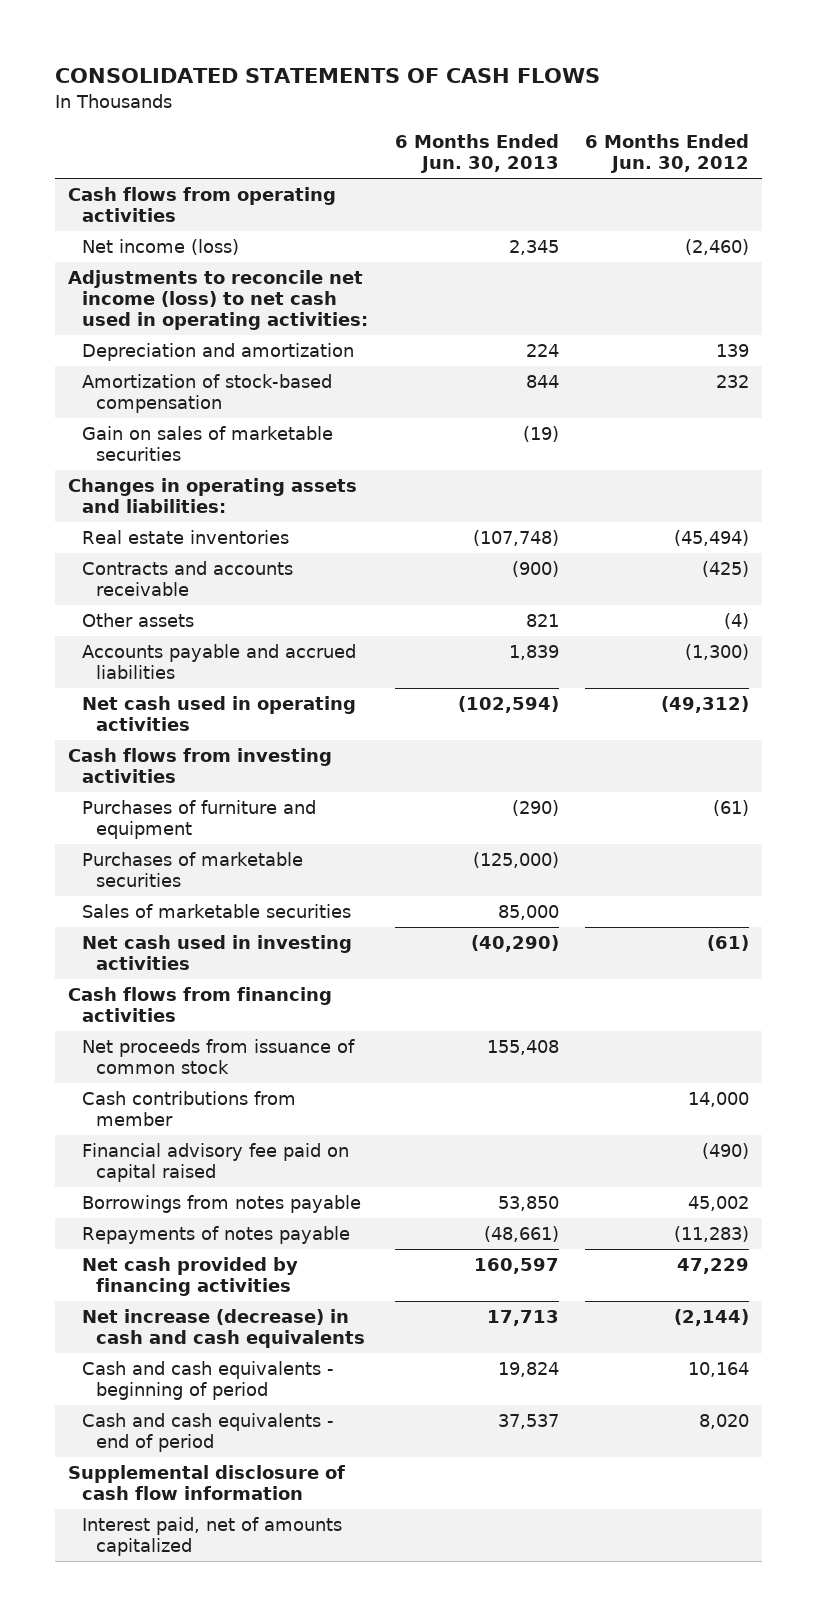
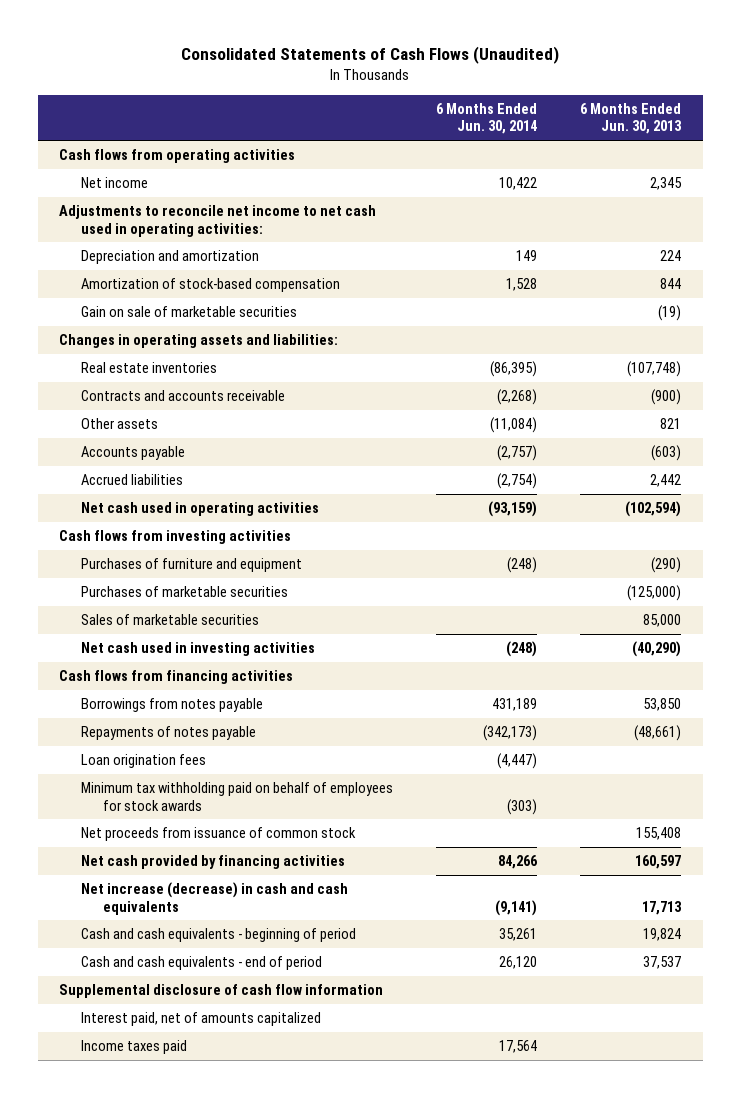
- CONSOLIDATED STATEMENTS OF CASH FLOWS
+ Consolidated Statements of Cash Flows (Unaudited)
- | 6 Months Ended Jun. 30, 2013 | 6 Months Ended Jun. 30, 2012
+ | 6 Months Ended Jun. 30, 2014 | 6 Months Ended Jun. 30, 2013
- Net income (loss) | 2,345 | (2,460)
- Adjustments to reconcile net income (loss) to net cash used in operating activities:
+ Net income | 10,422 | 2,345
+ Adjustments to reconcile net income to net cash used in operating activities:
- Gain on sales of marketable securities | (19) |
+ Gain on sale of marketable securities | | (19)
- Accounts payable and accrued liabilities | 1,839 | (1,300)
+ Accounts payable | (2,757) | (603)
+ Accrued liabilities | (2,754) | 2,442
- Cash contributions from member | | 14,000
- Financial advisory fee paid on capital raised | | (490)
+ Loan origination fees | (4,447) |
+ Minimum tax withholding paid on behalf of employees for stock awards | (303) |
moved down: Net proceeds from issuance of common stock | | 155,408
+ Income taxes paid | 17,564 |

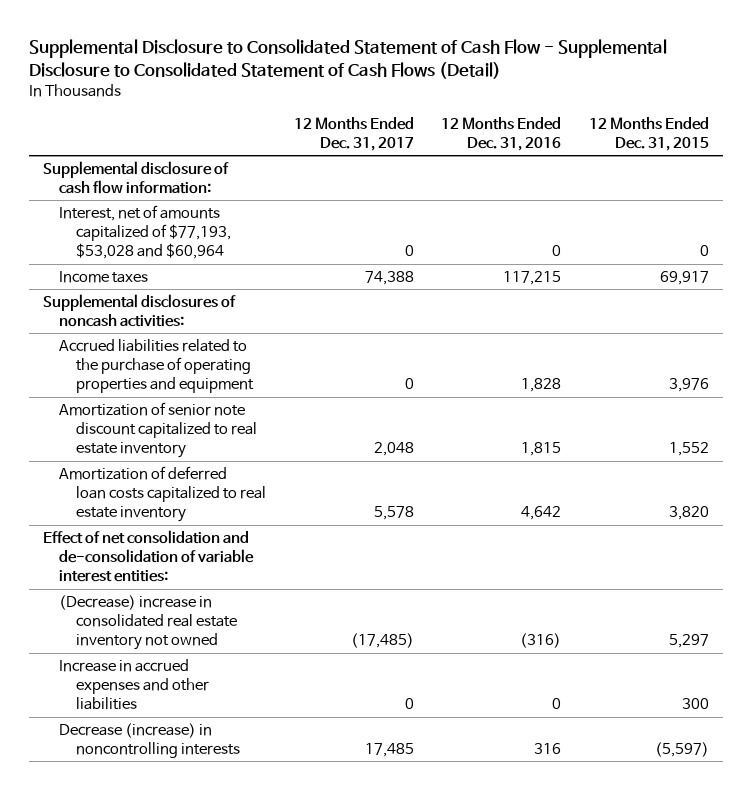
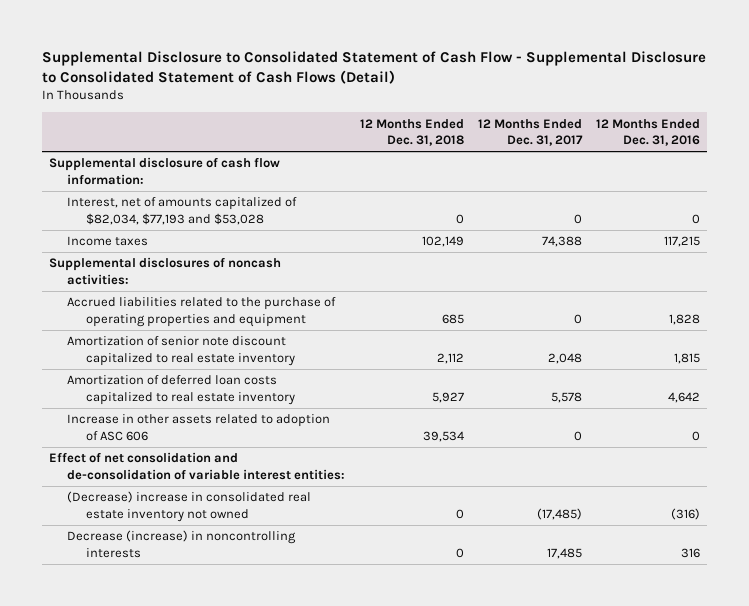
- | 12 Months Ended Dec. 31, 2017 | 12 Months Ended Dec. 31, 2016 | 12 Months Ended Dec. 31, 2015
+ | 12 Months Ended Dec. 31, 2018 | 12 Months Ended Dec. 31, 2017 | 12 Months Ended Dec. 31, 2016
- Interest, net of amounts capitalized of $77,193, $53,028 and $60,964 | 0 | 0 | 0
+ Interest, net of amounts capitalized of $82,034, $77,193 and $53,028 | 0 | 0 | 0
+ Increase in other assets related to adoption of ASC 606 | 39,534 | 0 | 0
- Increase in accrued expenses and other liabilities | 0 | 0 | 300

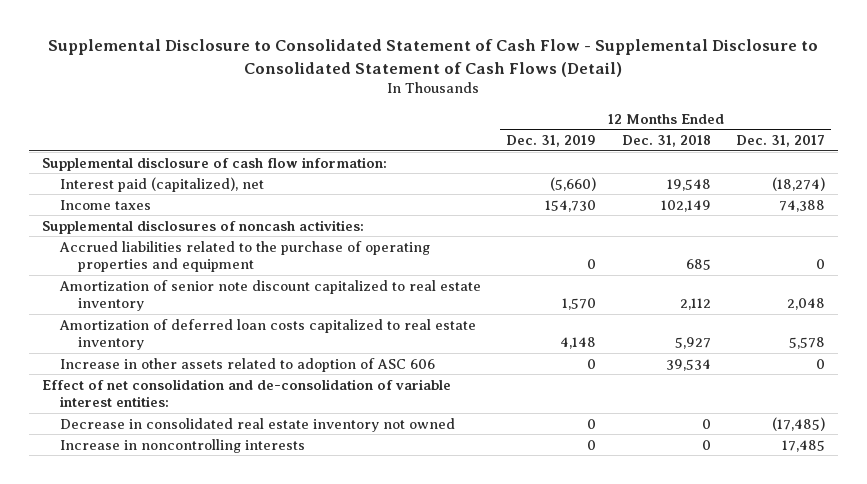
- | 12 Months Ended Dec. 31, 2018 | 12 Months Ended Dec. 31, 2017 | 12 Months Ended Dec. 31, 2016
+ | 12 Months Ended Dec. 31, 2019 | 12 Months Ended Dec. 31, 2018 | 12 Months Ended Dec. 31, 2017
- Interest, net of amounts capitalized of $82,034, $77,193 and $53,028 | 0 | 0 | 0
+ Interest paid (capitalized), net | (5,660) | 19,548 | (18,274)
- (Decrease) increase in consolidated real estate inventory not owned | 0 | (17,485) | (316)
- Decrease (increase) in noncontrolling interests | 0 | 17,485 | 316
+ Decrease in consolidated real estate inventory not owned | 0 | 0 | (17,485)
+ Increase in noncontrolling interests | 0 | 0 | 17,485

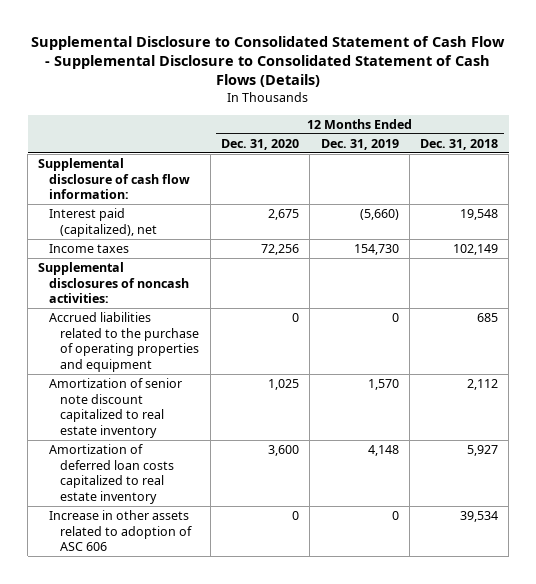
- Supplemental Disclosure to Consolidated Statement of Cash Flow - Supplemental Disclosure to Consolidated Statement of Cash Flows (Detail)
+ Supplemental Disclosure to Consolidated Statement of Cash Flow - Supplemental Disclosure to Consolidated Statement of Cash Flows (Details)
- | 12 Months Ended Dec. 31, 2019 | 12 Months Ended Dec. 31, 2018 | 12 Months Ended Dec. 31, 2017
+ | 12 Months Ended Dec. 31, 2020 | 12 Months Ended Dec. 31, 2019 | 12 Months Ended Dec. 31, 2018
- Effect of net consolidation and de-consolidation of variable interest entities:
- Decrease in consolidated real estate inventory not owned | 0 | 0 | (17,485)
- Increase in noncontrolling interests | 0 | 0 | 17,485

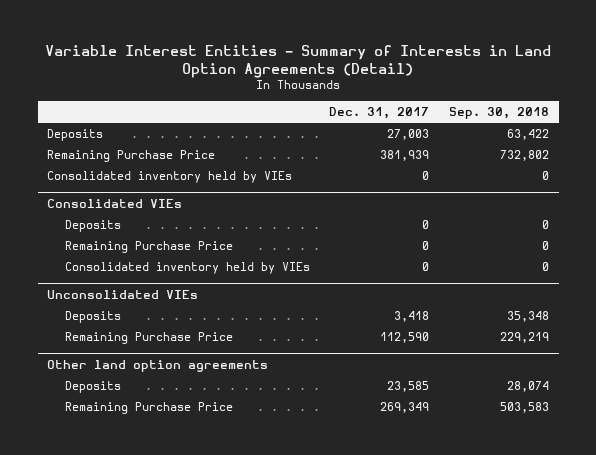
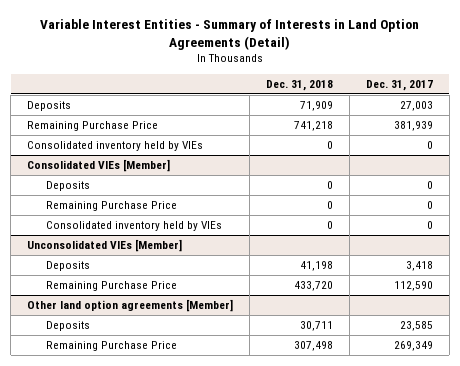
- | Dec. 31, 2017 | Sep. 30, 2018
+ | Dec. 31, 2018 | Dec. 31, 2017
- Consolidated VIEs
+ Consolidated VIEs [Member]
- Unconsolidated VIEs
+ Unconsolidated VIEs [Member]
- Other land option agreements
+ Other land option agreements [Member]

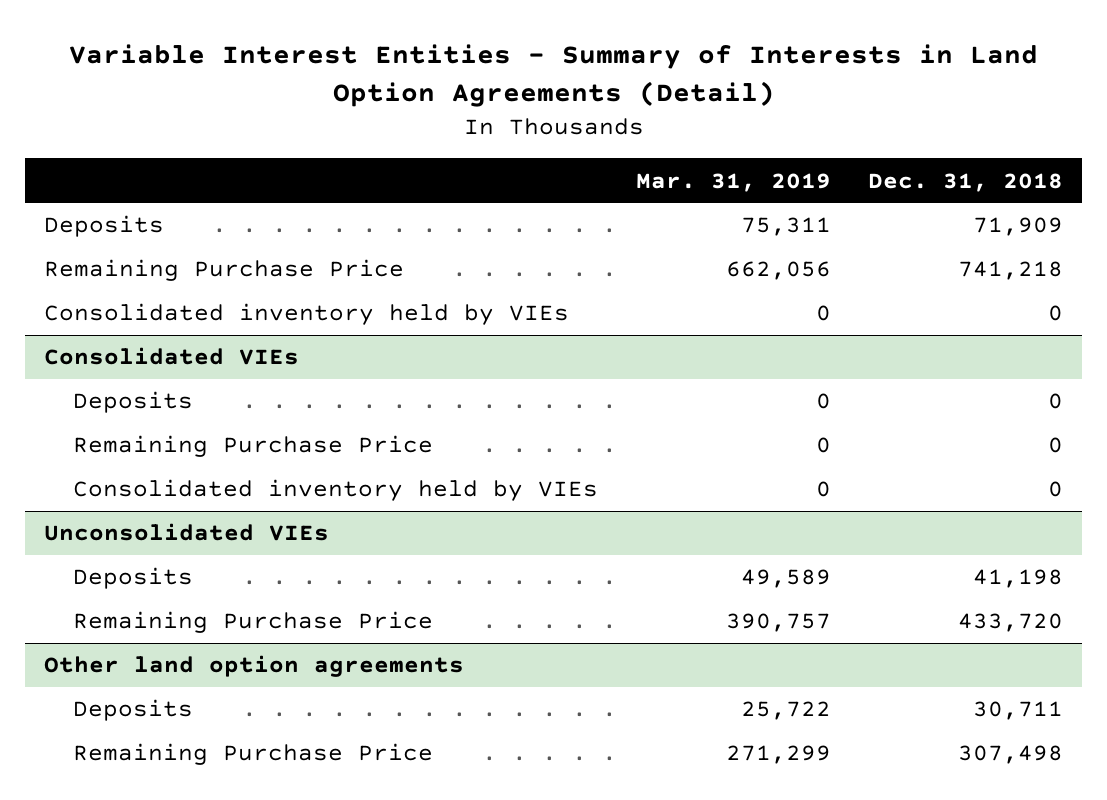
- | Dec. 31, 2018 | Dec. 31, 2017
+ | Mar. 31, 2019 | Dec. 31, 2018
- Consolidated VIEs [Member]
+ Consolidated VIEs
- Unconsolidated VIEs [Member]
+ Unconsolidated VIEs
- Other land option agreements [Member]
+ Other land option agreements

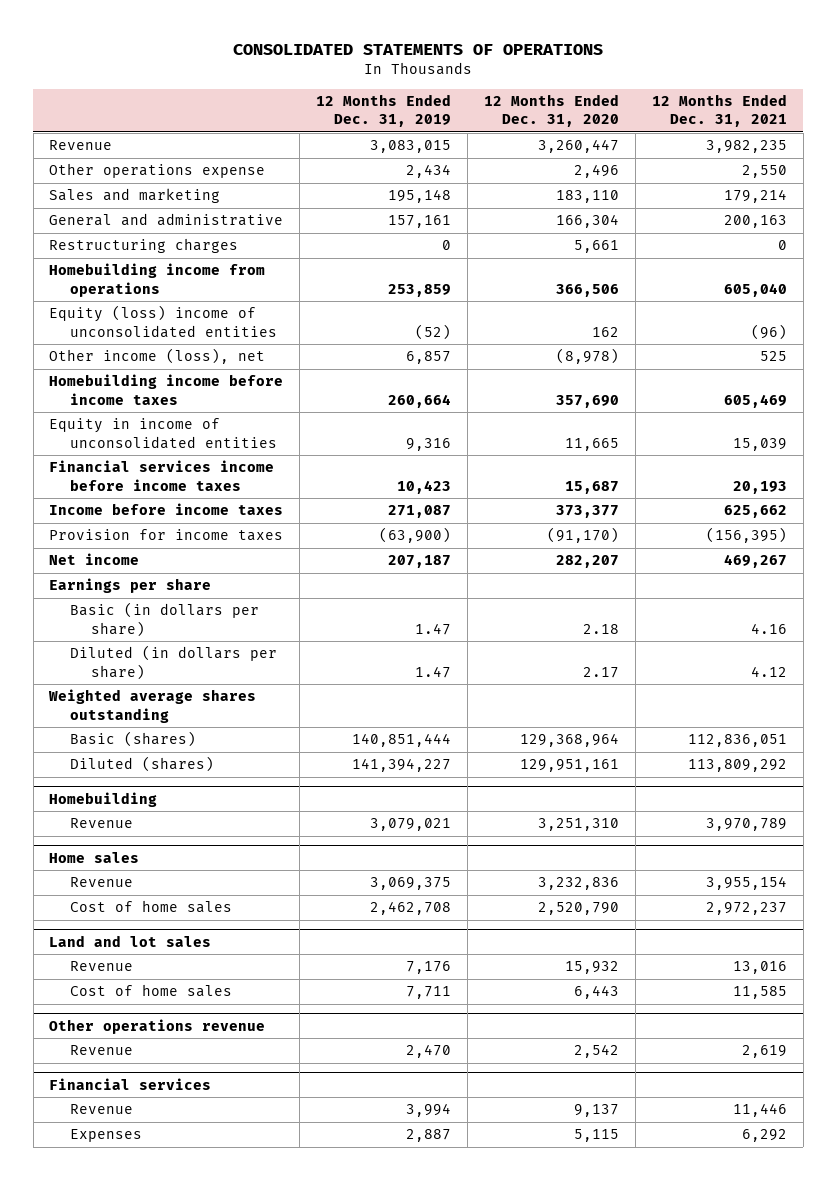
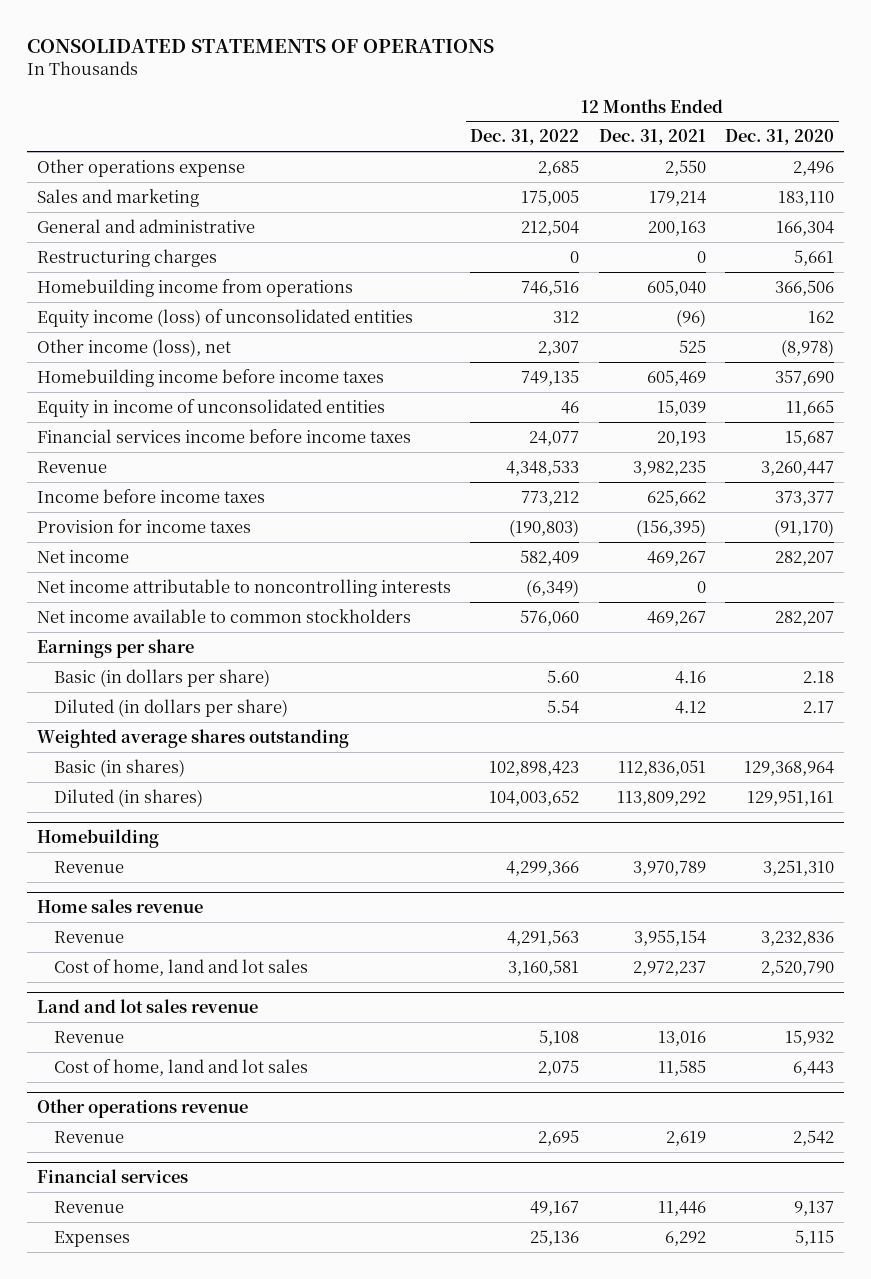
- | 12 Months Ended Dec. 31, 2019 | 12 Months Ended Dec. 31, 2020 | 12 Months Ended Dec. 31, 2021
+ | 12 Months Ended Dec. 31, 2022 | 12 Months Ended Dec. 31, 2021 | 12 Months Ended Dec. 31, 2020
- Equity (loss) income of unconsolidated entities | (52) | 162 | (96)
+ Equity income (loss) of unconsolidated entities | 312 | (96) | 162
moved down: Revenue | 4,348,533 | 3,982,235 | 3,260,447
+ Net income attributable to noncontrolling interests | (6,349) | 0 |
+ Net income available to common stockholders | 576,060 | 469,267 | 282,207
- Basic (shares) | 140,851,444 | 129,368,964 | 112,836,051
- Diluted (shares) | 141,394,227 | 129,951,161 | 113,809,292
+ Basic (in shares) | 102,898,423 | 112,836,051 | 129,368,964
+ Diluted (in shares) | 104,003,652 | 113,809,292 | 129,951,161
- Home sales
+ Home sales revenue
- Cost of home sales | 2,462,708 | 2,520,790 | 2,972,237
- Land and lot sales
+ Cost of home, land and lot sales | 3,160,581 | 2,972,237 | 2,520,790
+ Land and lot sales revenue
- Cost of home sales | 7,711 | 6,443 | 11,585
+ Cost of home, land and lot sales | 2,075 | 11,585 | 6,443

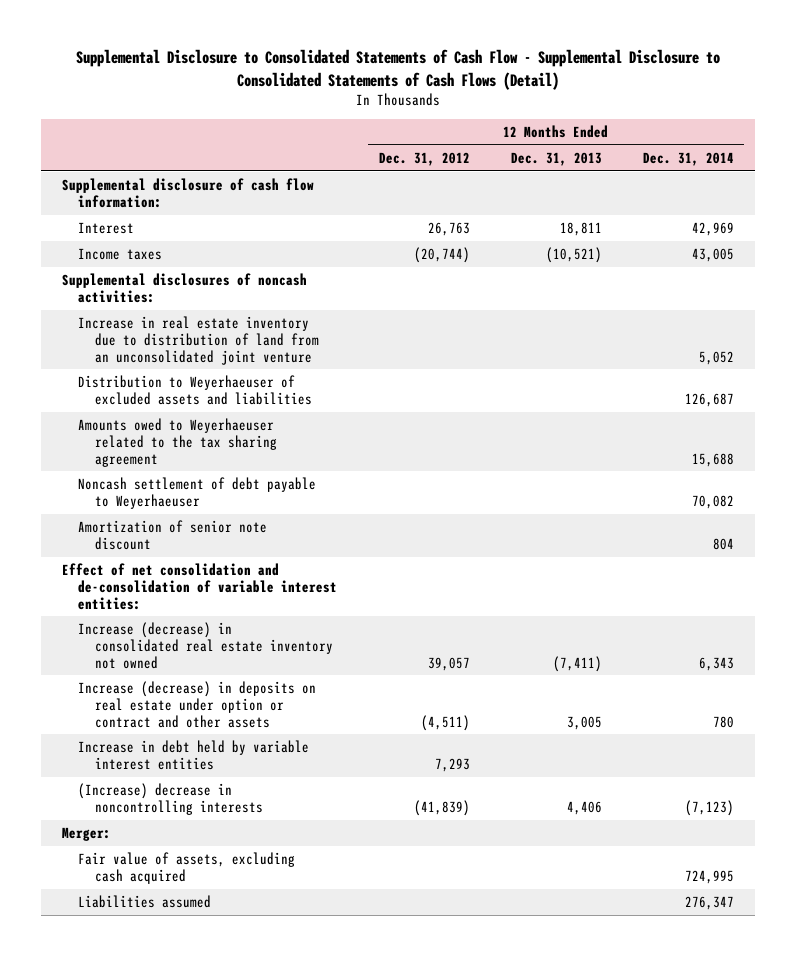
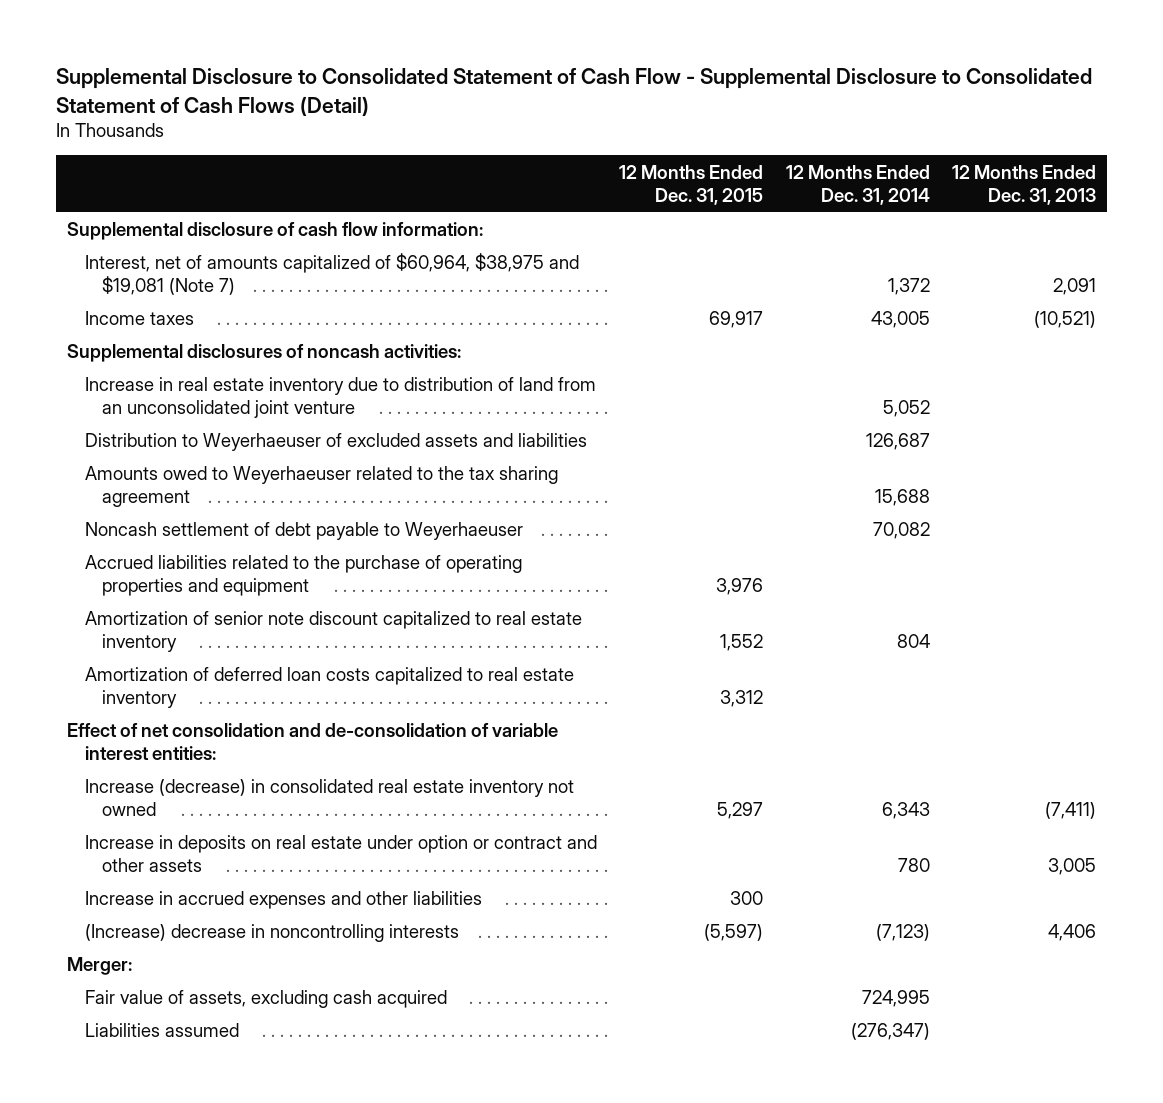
- Supplemental Disclosure to Consolidated Statements of Cash Flow - Supplemental Disclosure to Consolidated Statements of Cash Flows (Detail)
+ Supplemental Disclosure to Consolidated Statement of Cash Flow - Supplemental Disclosure to Consolidated Statement of Cash Flows (Detail)
- | 12 Months Ended Dec. 31, 2012 | 12 Months Ended Dec. 31, 2013 | 12 Months Ended Dec. 31, 2014
+ | 12 Months Ended Dec. 31, 2015 | 12 Months Ended Dec. 31, 2014 | 12 Months Ended Dec. 31, 2013
- Interest | 26,763 | 18,811 | 42,969
+ Interest, net of amounts capitalized of $60,964, $38,975 and $19,081 (Note 7) | | 1,372 | 2,091
- Amortization of senior note discount | | | 804
+ Accrued liabilities related to the purchase of operating properties and equipment | 3,976 | |
+ Amortization of senior note discount capitalized to real estate inventory | 1,552 | 804 |
+ Amortization of deferred loan costs capitalized to real estate inventory | 3,312 | |
- Increase (decrease) in deposits on real estate under option or contract and other assets | (4,511) | 3,005 | 780
- Increase in debt held by variable interest entities | 7,293 | |
+ Increase in deposits on real estate under option or contract and other assets | | 780 | 3,005
+ Increase in accrued expenses and other liabilities | 300 | |
- Liabilities assumed | | | 276,347
+ Liabilities assumed | | (276,347) |

